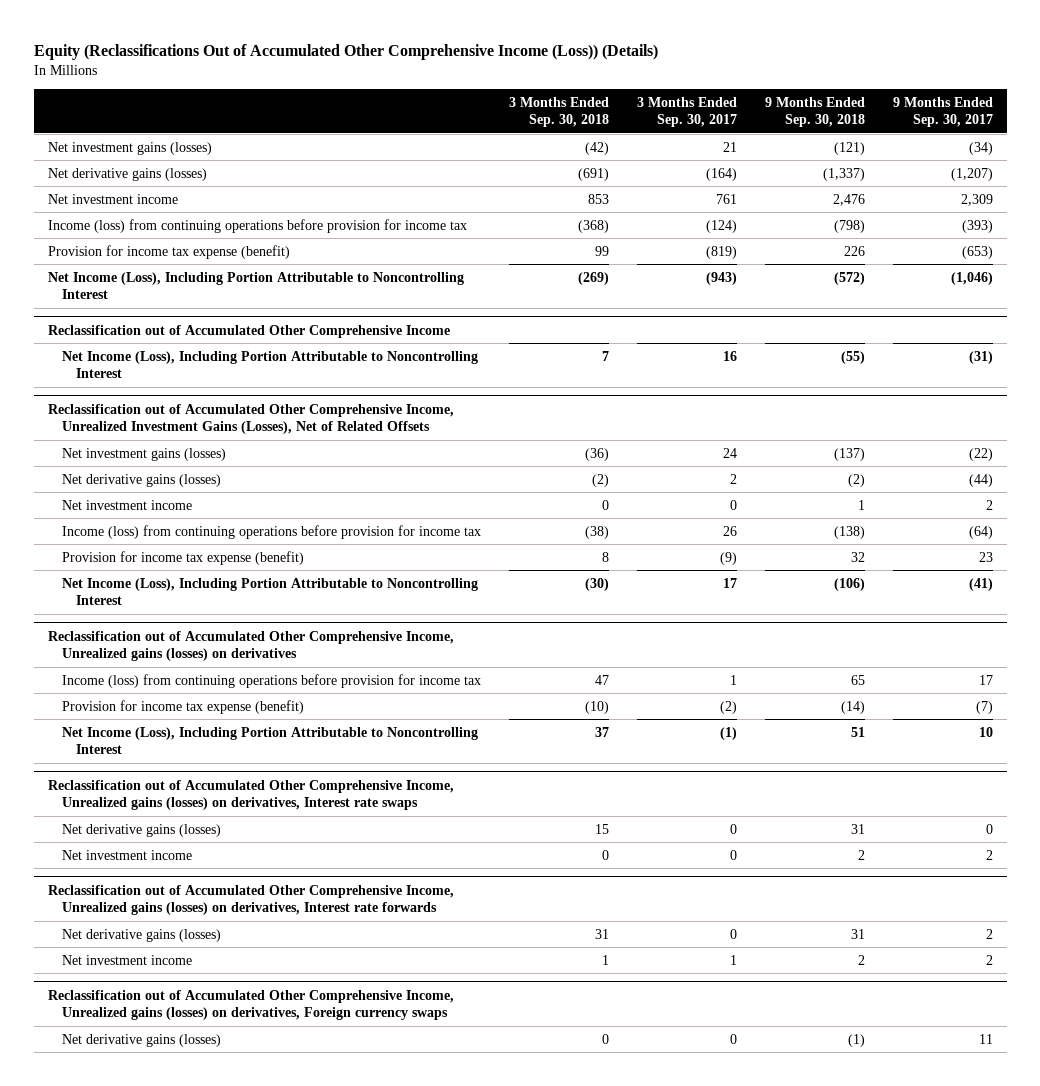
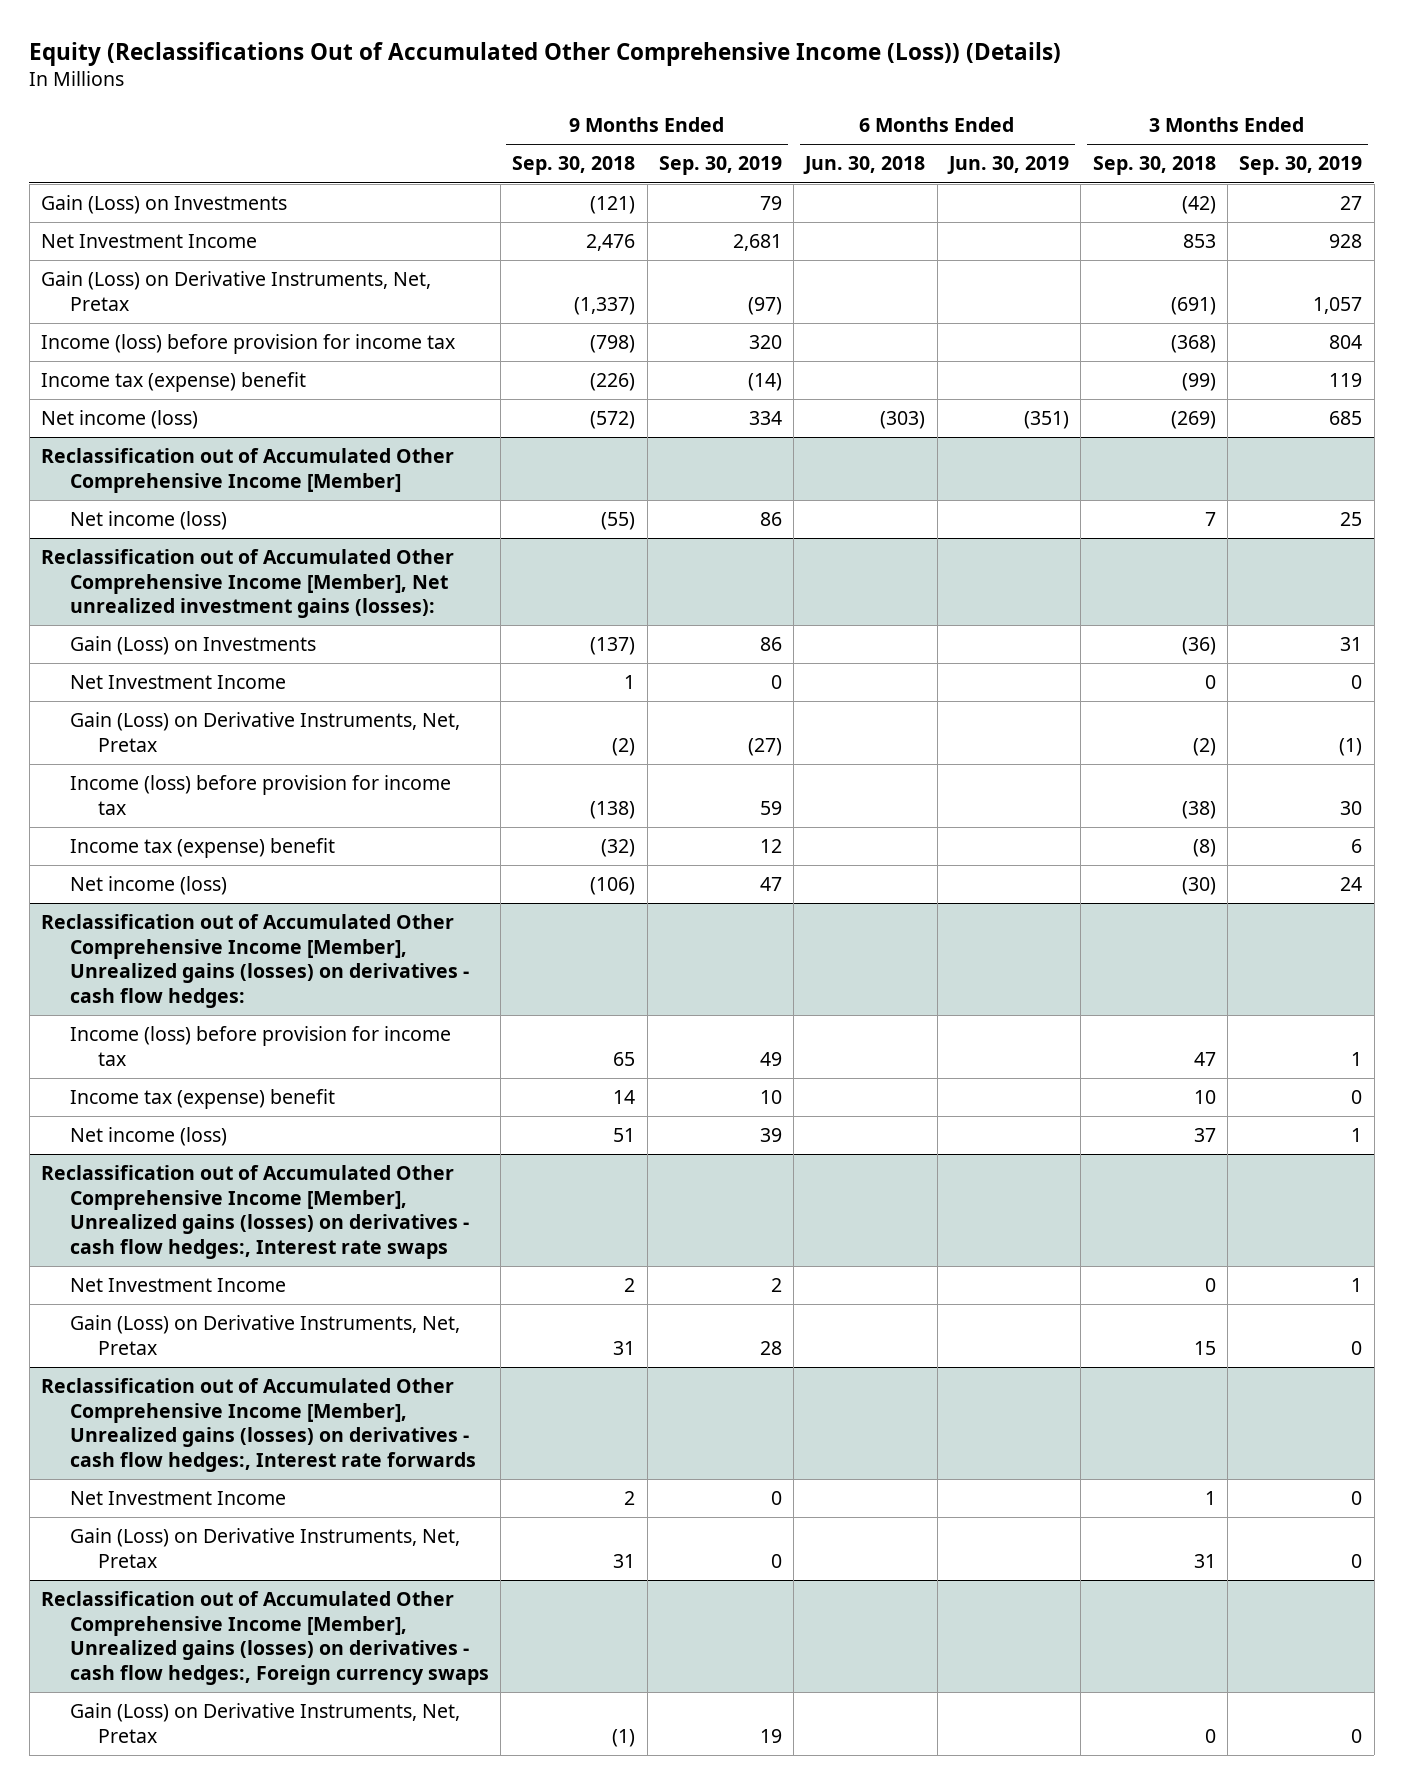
- | 3 Months Ended Sep. 30, 2018 | 3 Months Ended Sep. 30, 2017 | 9 Months Ended Sep. 30, 2018 | 9 Months Ended Sep. 30, 2017
+ | 9 Months Ended Sep. 30, 2018 | 9 Months Ended Sep. 30, 2019 | 6 Months Ended Jun. 30, 2018 | 6 Months Ended Jun. 30, 2019 | 3 Months Ended Sep. 30, 2018 | 3 Months Ended Sep. 30, 2019
- Net investment gains (losses) | (42) | 21 | (121) | (34)
- Net derivative gains (losses) | (691) | (164) | (1,337) | (1,207)
- Net investment income | 853 | 761 | 2,476 | 2,309
- Income (loss) from continuing operations before provision for income tax | (368) | (124) | (798) | (393)
- Provision for income tax expense (benefit) | 99 | (819) | 226 | (653)
- Net Income (Loss), Including Portion Attributable to Noncontrolling Interest | (269) | (943) | (572) | (1,046)
- Reclassification out of Accumulated Other Comprehensive Income
- Net Income (Loss), Including Portion Attributable to Noncontrolling Interest | 7 | 16 | (55) | (31)
- Reclassification out of Accumulated Other Comprehensive Income, Unrealized Investment Gains (Losses), Net of Related Offsets
- Net investment gains (losses) | (36) | 24 | (137) | (22)
- Net derivative gains (losses) | (2) | 2 | (2) | (44)
- Net investment income | 0 | 0 | 1 | 2
- Income (loss) from continuing operations before provision for income tax | (38) | 26 | (138) | (64)
- Provision for income tax expense (benefit) | 8 | (9) | 32 | 23
- Net Income (Loss), Including Portion Attributable to Noncontrolling Interest | (30) | 17 | (106) | (41)
- Reclassification out of Accumulated Other Comprehensive Income, Unrealized gains (losses) on derivatives
- Income (loss) from continuing operations before provision for income tax | 47 | 1 | 65 | 17
- Provision for income tax expense (benefit) | (10) | (2) | (14) | (7)
- Net Income (Loss), Including Portion Attributable to Noncontrolling Interest | 37 | (1) | 51 | 10
- Reclassification out of Accumulated Other Comprehensive Income, Unrealized gains (losses) on derivatives, Interest rate swaps
- Net derivative gains (losses) | 15 | 0 | 31 | 0
- Net investment income | 0 | 0 | 2 | 2
- Reclassification out of Accumulated Other Comprehensive Income, Unrealized gains (losses) on derivatives, Interest rate forwards
- Net derivative gains (losses) | 31 | 0 | 31 | 2
- Net investment income | 1 | 1 | 2 | 2
- Reclassification out of Accumulated Other Comprehensive Income, Unrealized gains (losses) on derivatives, Foreign currency swaps
- Net derivative gains (losses) | 0 | 0 | (1) | 11
+ Gain (Loss) on Investments | (121) | 79 | | | (42) | 27
+ Net Investment Income | 2,476 | 2,681 | | | 853 | 928
+ Gain (Loss) on Derivative Instruments, Net, Pretax | (1,337) | (97) | | | (691) | 1,057
+ Income (loss) before provision for income tax | (798) | 320 | | | (368) | 804
+ Income tax (expense) benefit | (226) | (14) | | | (99) | 119
+ Net income (loss) | (572) | 334 | (303) | (351) | (269) | 685
+ Reclassification out of Accumulated Other Comprehensive Income [Member]
+ Net income (loss) | (55) | 86 | | | 7 | 25
+ Reclassification out of Accumulated Other Comprehensive Income [Member], Net unrealized investment gains (losses):
+ Gain (Loss) on Investments | (137) | 86 | | | (36) | 31
+ Net Investment Income | 1 | 0 | | | 0 | 0
+ Gain (Loss) on Derivative Instruments, Net, Pretax | (2) | (27) | | | (2) | (1)
+ Income (loss) before provision for income tax | (138) | 59 | | | (38) | 30
+ Income tax (expense) benefit | (32) | 12 | | | (8) | 6
+ Net income (loss) | (106) | 47 | | | (30) | 24
+ Reclassification out of Accumulated Other Comprehensive Income [Member], Unrealized gains (losses) on derivatives - cash flow hedges:
+ Income (loss) before provision for income tax | 65 | 49 | | | 47 | 1
+ Income tax (expense) benefit | 14 | 10 | | | 10 | 0
+ Net income (loss) | 51 | 39 | | | 37 | 1
+ Reclassification out of Accumulated Other Comprehensive Income [Member], Unrealized gains (losses) on derivatives - cash flow hedges:, Interest rate swaps
+ Net Investment Income | 2 | 2 | | | 0 | 1
+ Gain (Loss) on Derivative Instruments, Net, Pretax | 31 | 28 | | | 15 | 0
+ Reclassification out of Accumulated Other Comprehensive Income [Member], Unrealized gains (losses) on derivatives - cash flow hedges:, Interest rate forwards
+ Net Investment Income | 2 | 0 | | | 1 | 0
+ Gain (Loss) on Derivative Instruments, Net, Pretax | 31 | 0 | | | 31 | 0
+ Reclassification out of Accumulated Other Comprehensive Income [Member], Unrealized gains (losses) on derivatives - cash flow hedges:, Foreign currency swaps
+ Gain (Loss) on Derivative Instruments, Net, Pretax | (1) | 19 | | | 0 | 0

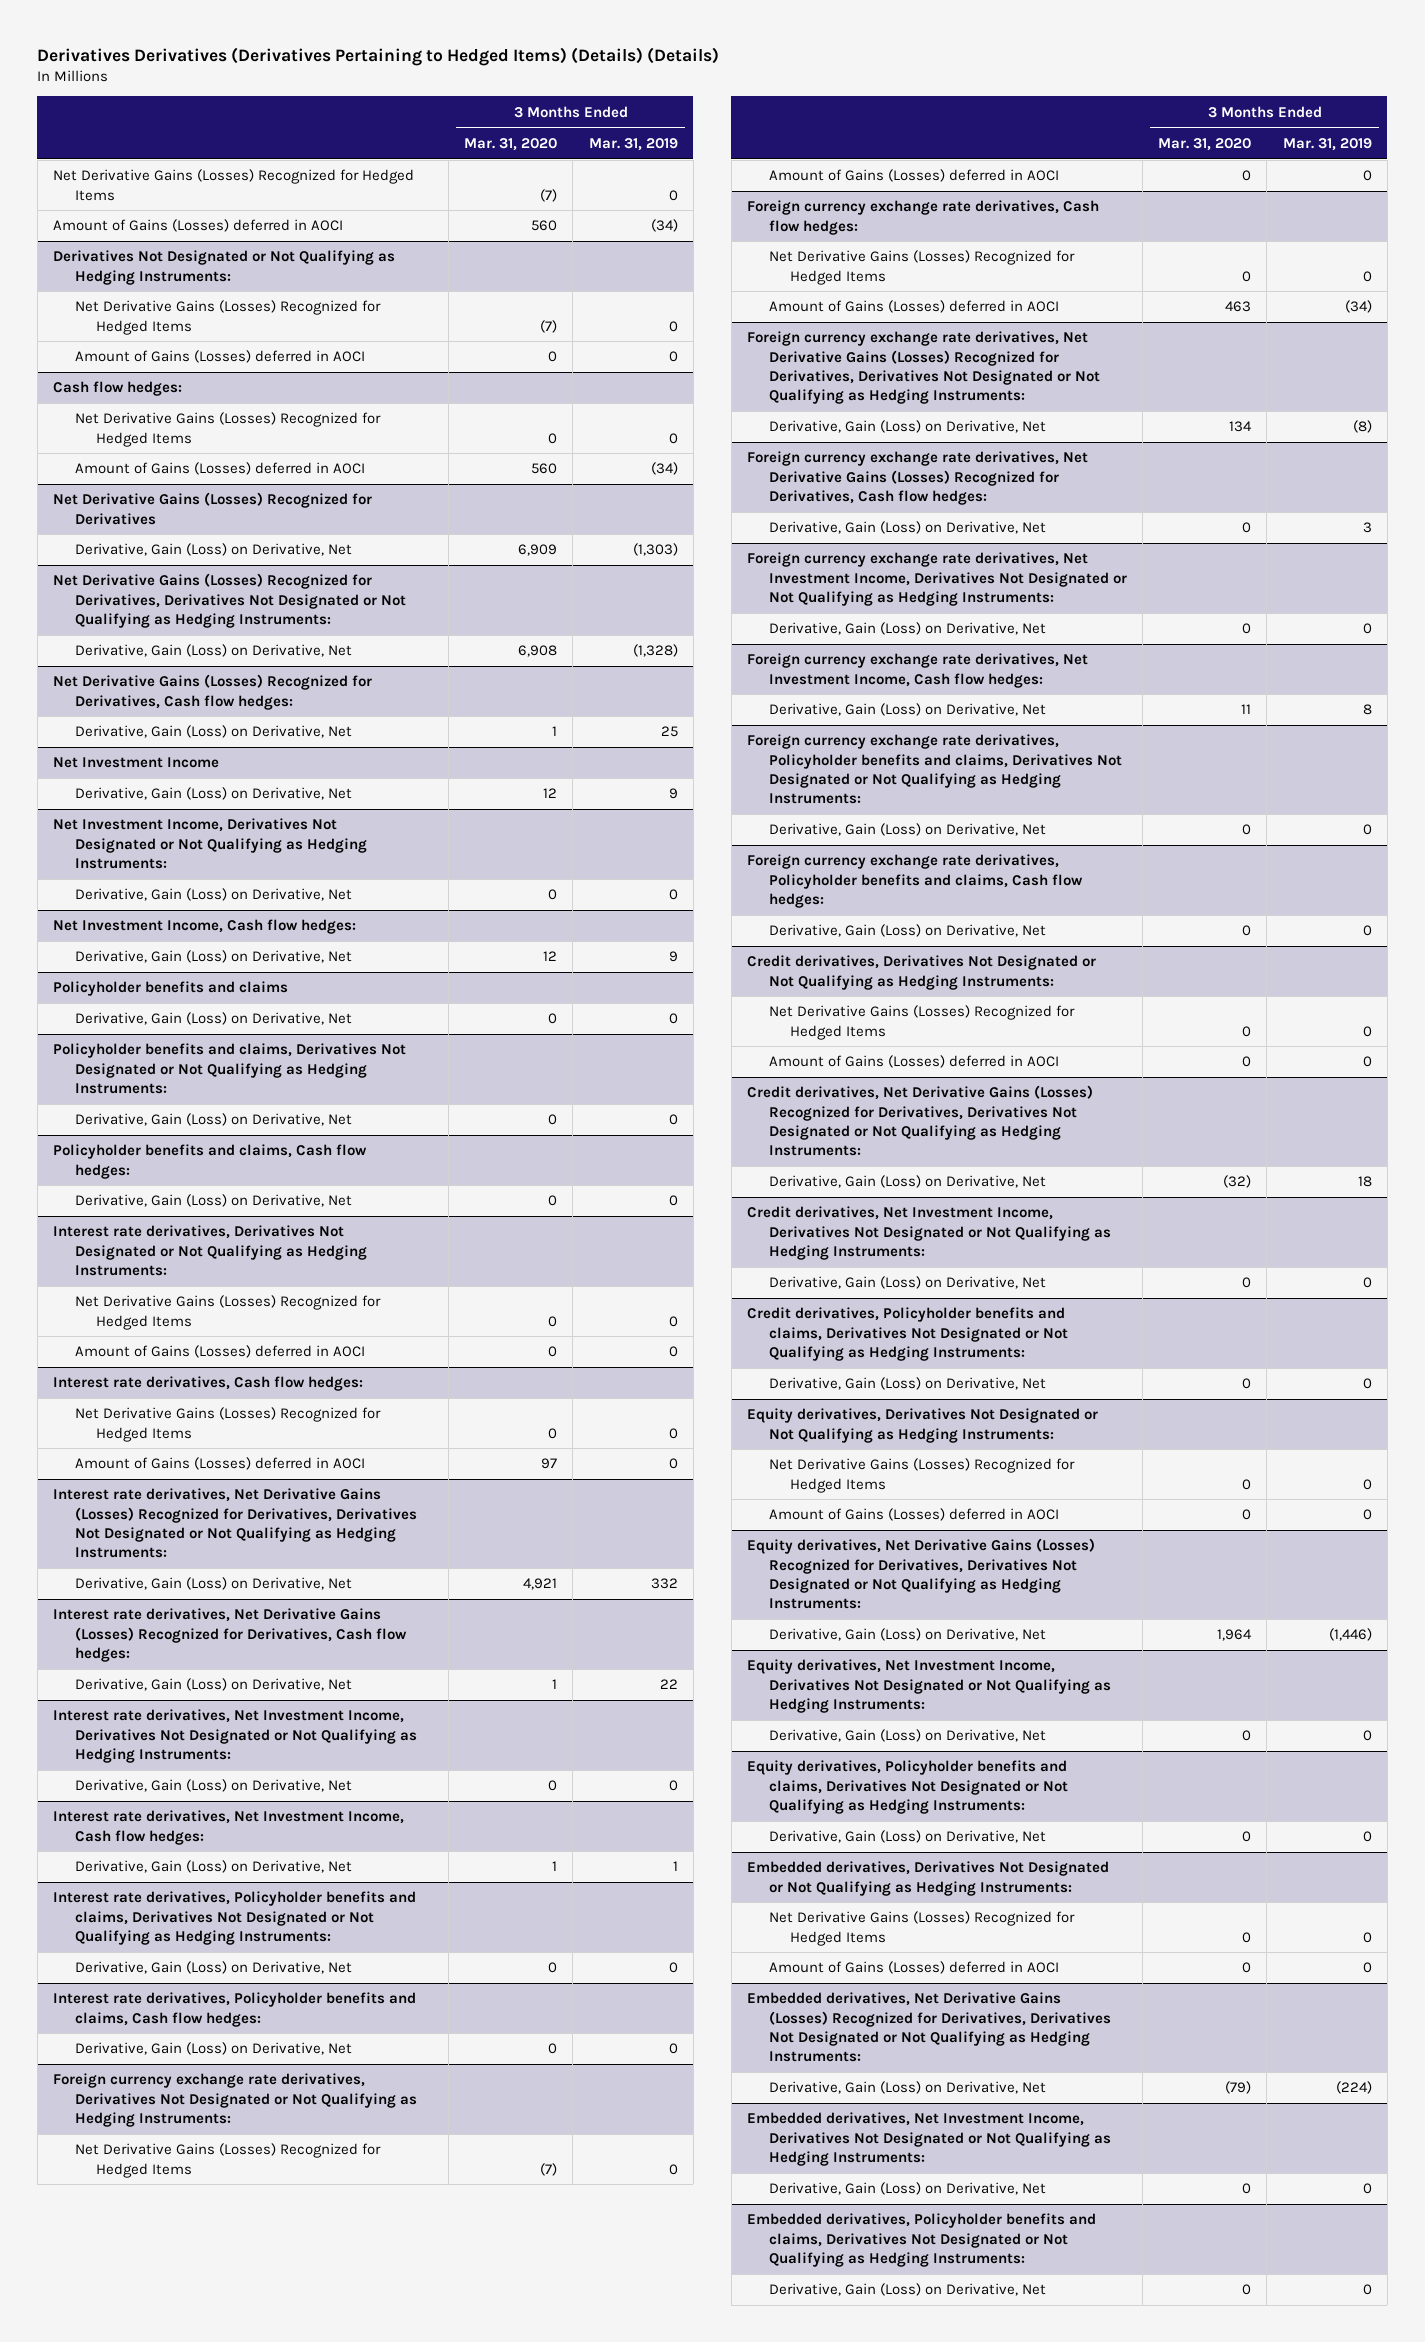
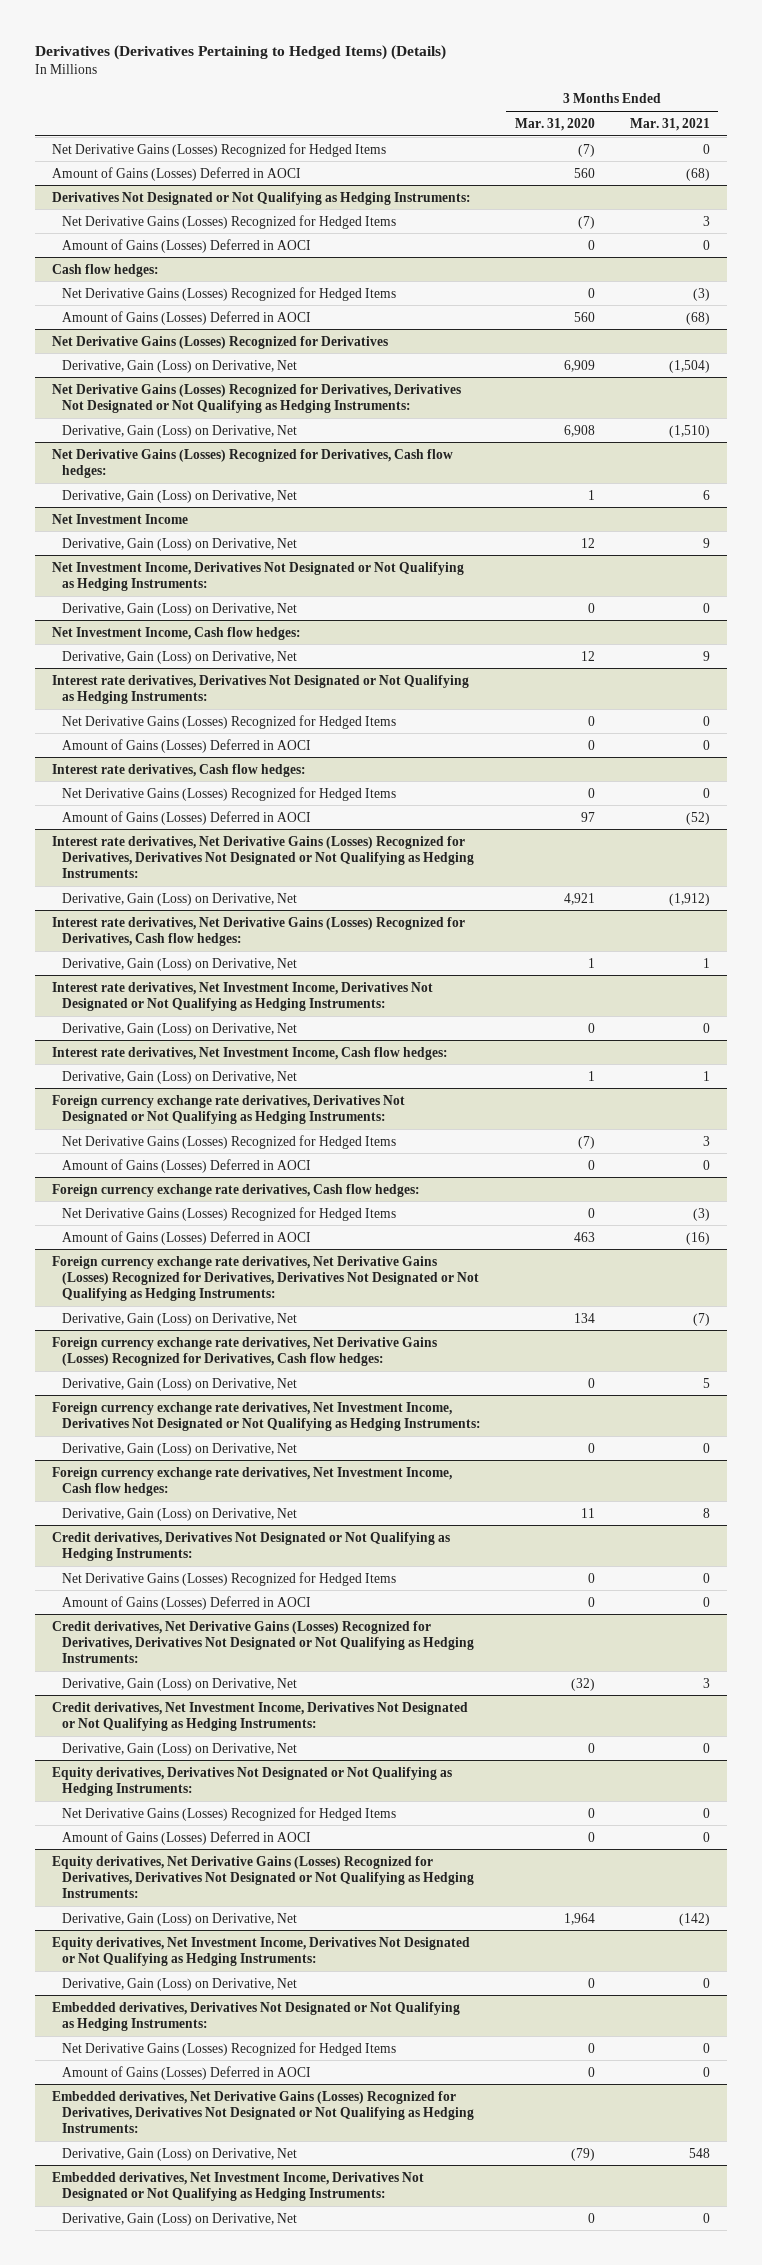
- Derivatives Derivatives (Derivatives Pertaining to Hedged Items) (Details) (Details)
+ Derivatives (Derivatives Pertaining to Hedged Items) (Details)
- | 3 Months Ended Mar. 31, 2020 | 3 Months Ended Mar. 31, 2019
+ | 3 Months Ended Mar. 31, 2020 | 3 Months Ended Mar. 31, 2021
- Amount of Gains (Losses) deferred in AOCI | 560 | (34)
+ Amount of Gains (Losses) Deferred in AOCI | 560 | (68)
@ Derivatives Not Designated or Not Qualifying as Hedging Instruments:
- Amount of Gains (Losses) deferred in AOCI | 0 | 0
+ Amount of Gains (Losses) Deferred in AOCI | 0 | 0
@ Cash flow hedges:
- Amount of Gains (Losses) deferred in AOCI | 560 | (34)
+ Amount of Gains (Losses) Deferred in AOCI | 560 | (68)
- Policyholder benefits and claims
- Derivative, Gain (Loss) on Derivative, Net | 0 | 0
- Policyholder benefits and claims, Derivatives Not Designated or Not Qualifying as Hedging Instruments:
- Derivative, Gain (Loss) on Derivative, Net | 0 | 0
- Policyholder benefits and claims, Cash flow hedges:
- Derivative, Gain (Loss) on Derivative, Net | 0 | 0
@ Interest rate derivatives, Derivatives Not Designated or Not Qualifying as Hedging Instruments:
- Amount of Gains (Losses) deferred in AOCI | 0 | 0
+ Amount of Gains (Losses) Deferred in AOCI | 0 | 0
@ Interest rate derivatives, Cash flow hedges:
- Amount of Gains (Losses) deferred in AOCI | 97 | 0
+ Amount of Gains (Losses) Deferred in AOCI | 97 | (52)
- Interest rate derivatives, Policyholder benefits and claims, Derivatives Not Designated or Not Qualifying as Hedging Instruments:
- Derivative, Gain (Loss) on Derivative, Net | 0 | 0
- Interest rate derivatives, Policyholder benefits and claims, Cash flow hedges:
- Derivative, Gain (Loss) on Derivative, Net | 0 | 0
@ Foreign currency exchange rate derivatives, Derivatives Not Designated or Not Qualifying as Hedging Instruments:
- Amount of Gains (Losses) deferred in AOCI | 0 | 0
+ Amount of Gains (Losses) Deferred in AOCI | 0 | 0
@ Foreign currency exchange rate derivatives, Cash flow hedges:
- Amount of Gains (Losses) deferred in AOCI | 463 | (34)
+ Amount of Gains (Losses) Deferred in AOCI | 463 | (16)
- Foreign currency exchange rate derivatives, Policyholder benefits and claims, Derivatives Not Designated or Not Qualifying as Hedging Instruments:
- Derivative, Gain (Loss) on Derivative, Net | 0 | 0
- Foreign currency exchange rate derivatives, Policyholder benefits and claims, Cash flow hedges:
- Derivative, Gain (Loss) on Derivative, Net | 0 | 0
@ Credit derivatives, Derivatives Not Designated or Not Qualifying as Hedging Instruments:
- Amount of Gains (Losses) deferred in AOCI | 0 | 0
+ Amount of Gains (Losses) Deferred in AOCI | 0 | 0
- Credit derivatives, Policyholder benefits and claims, Derivatives Not Designated or Not Qualifying as Hedging Instruments:
- Derivative, Gain (Loss) on Derivative, Net | 0 | 0
@ Equity derivatives, Derivatives Not Designated or Not Qualifying as Hedging Instruments:
- Amount of Gains (Losses) deferred in AOCI | 0 | 0
+ Amount of Gains (Losses) Deferred in AOCI | 0 | 0
- Equity derivatives, Policyholder benefits and claims, Derivatives Not Designated or Not Qualifying as Hedging Instruments:
- Derivative, Gain (Loss) on Derivative, Net | 0 | 0
@ Embedded derivatives, Derivatives Not Designated or Not Qualifying as Hedging Instruments:
- Amount of Gains (Losses) deferred in AOCI | 0 | 0
+ Amount of Gains (Losses) Deferred in AOCI | 0 | 0
- Embedded derivatives, Policyholder benefits and claims, Derivatives Not Designated or Not Qualifying as Hedging Instruments:
- Derivative, Gain (Loss) on Derivative, Net | 0 | 0

